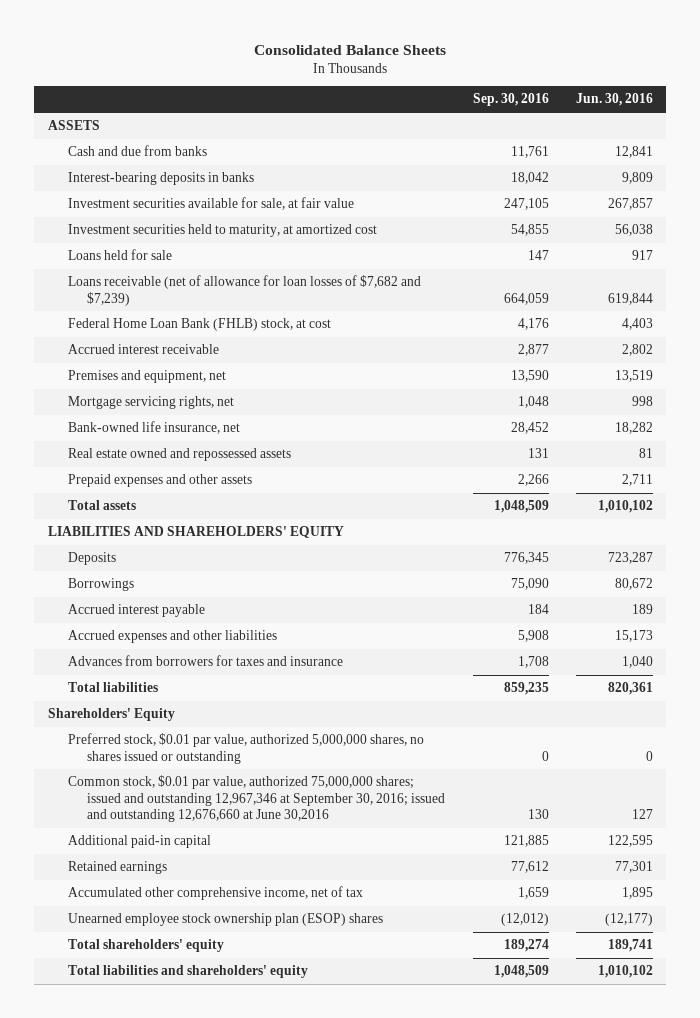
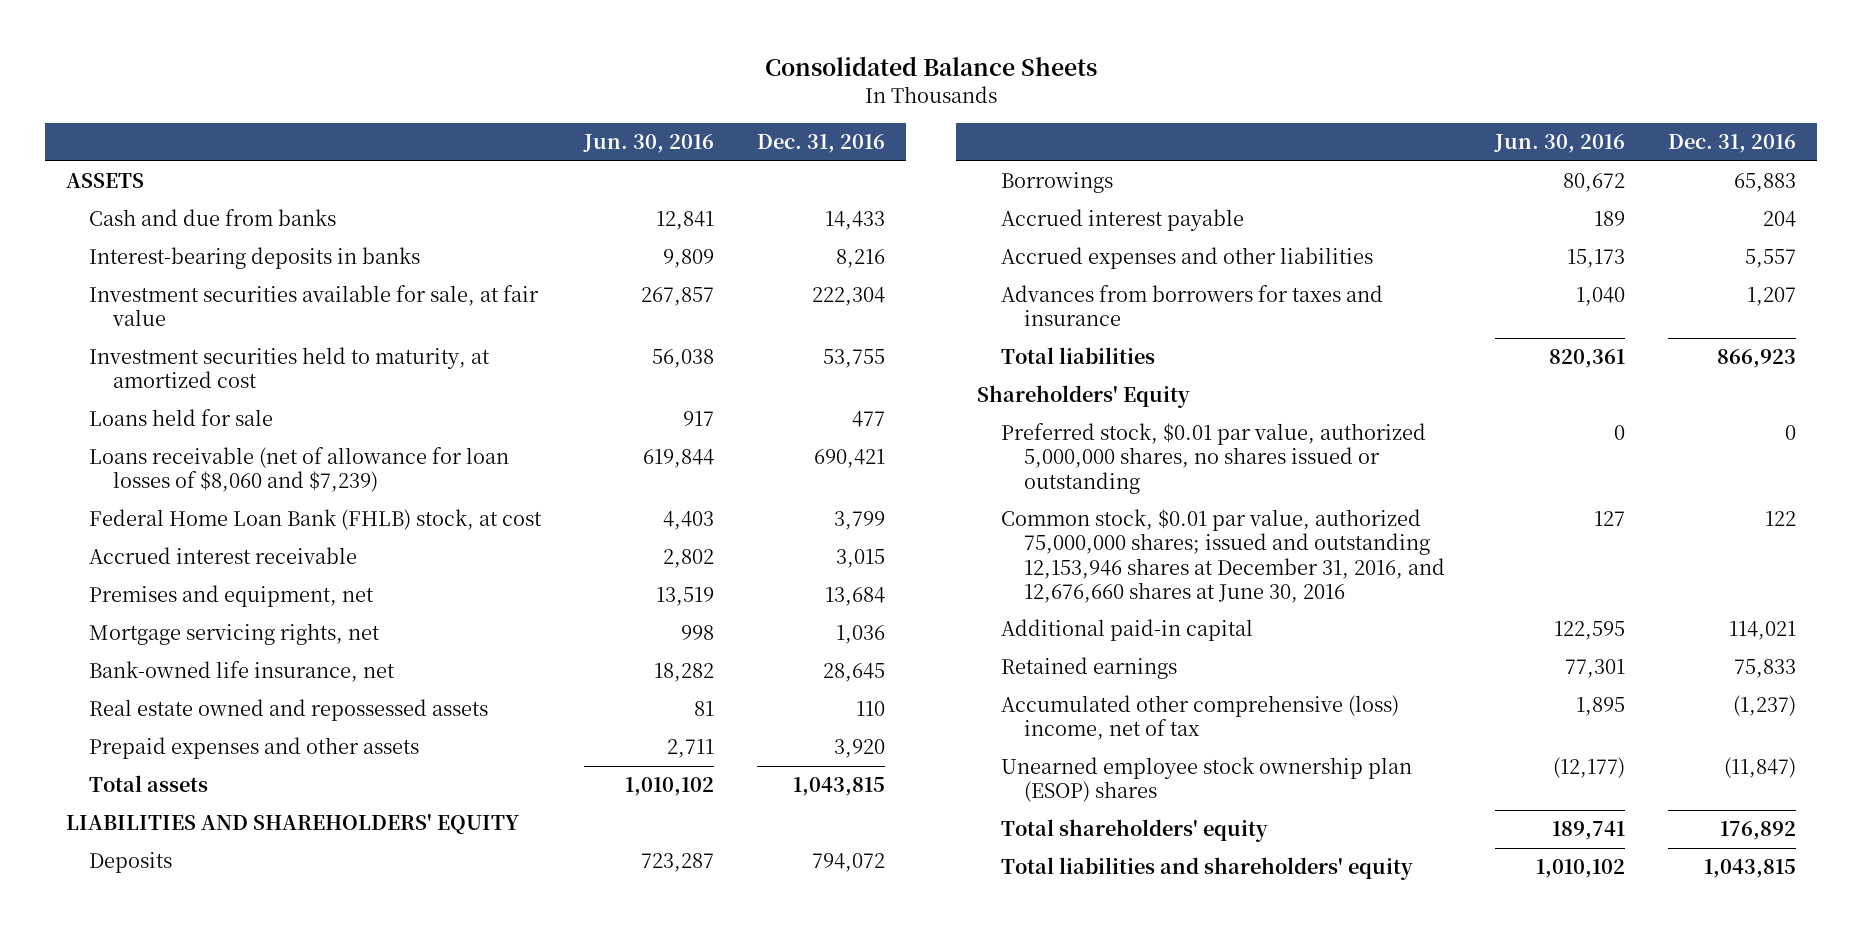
- | Sep. 30, 2016 | Jun. 30, 2016
+ | Jun. 30, 2016 | Dec. 31, 2016
- Loans receivable (net of allowance for loan losses of $7,682 and $7,239) | 664,059 | 619,844
+ Loans receivable (net of allowance for loan losses of $8,060 and $7,239) | 619,844 | 690,421
- Common stock, $0.01 par value, authorized 75,000,000 shares; issued and outstanding 12,967,346 at September 30, 2016; issued and outstanding 12,676,660 at June 30,2016 | 130 | 127
+ Common stock, $0.01 par value, authorized 75,000,000 shares; issued and outstanding 12,153,946 shares at December 31, 2016, and 12,676,660 shares at June 30, 2016 | 127 | 122
- Accumulated other comprehensive income, net of tax | 1,659 | 1,895
+ Accumulated other comprehensive (loss) income, net of tax | 1,895 | (1,237)

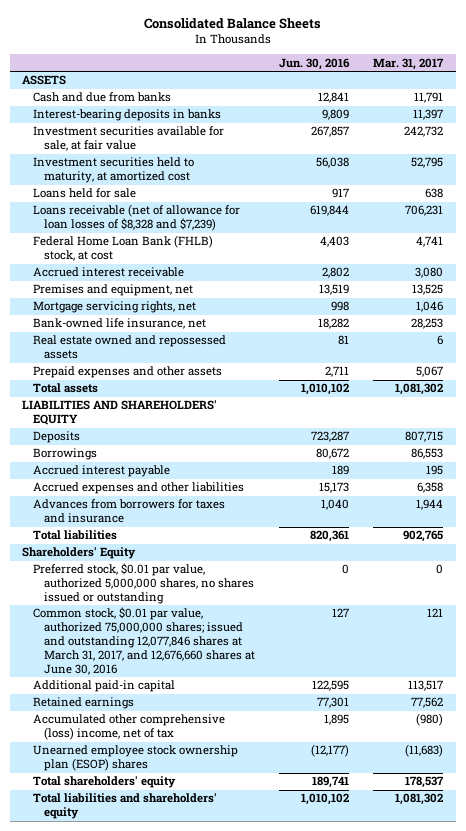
- | Jun. 30, 2016 | Dec. 31, 2016
+ | Jun. 30, 2016 | Mar. 31, 2017
- Loans receivable (net of allowance for loan losses of $8,060 and $7,239) | 619,844 | 690,421
+ Loans receivable (net of allowance for loan losses of $8,328 and $7,239) | 619,844 | 706,231
- Common stock, $0.01 par value, authorized 75,000,000 shares; issued and outstanding 12,153,946 shares at December 31, 2016, and 12,676,660 shares at June 30, 2016 | 127 | 122
+ Common stock, $0.01 par value, authorized 75,000,000 shares; issued and outstanding 12,077,846 shares at March 31, 2017, and 12,676,660 shares at June 30, 2016 | 127 | 121

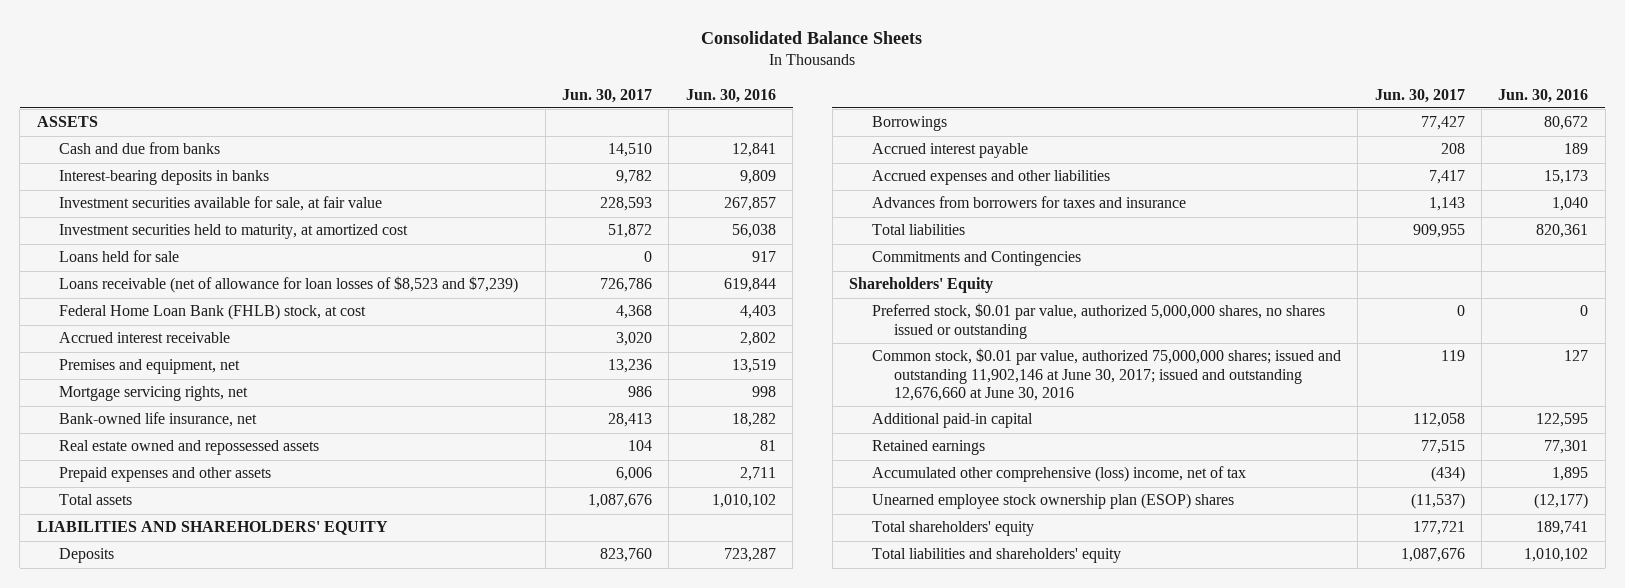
- | Jun. 30, 2016 | Mar. 31, 2017
+ | Jun. 30, 2017 | Jun. 30, 2016
- Loans receivable (net of allowance for loan losses of $8,328 and $7,239) | 619,844 | 706,231
+ Loans receivable (net of allowance for loan losses of $8,523 and $7,239) | 726,786 | 619,844
+ Commitments and Contingencies
- Common stock, $0.01 par value, authorized 75,000,000 shares; issued and outstanding 12,077,846 shares at March 31, 2017, and 12,676,660 shares at June 30, 2016 | 127 | 121
+ Common stock, $0.01 par value, authorized 75,000,000 shares; issued and outstanding 11,902,146 at June 30, 2017; issued and outstanding 12,676,660 at June 30, 2016 | 119 | 127

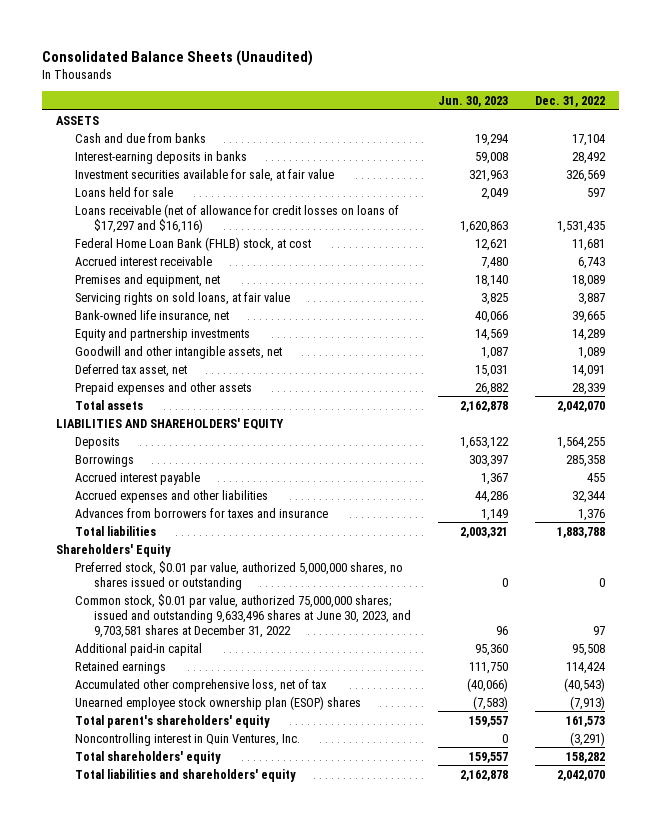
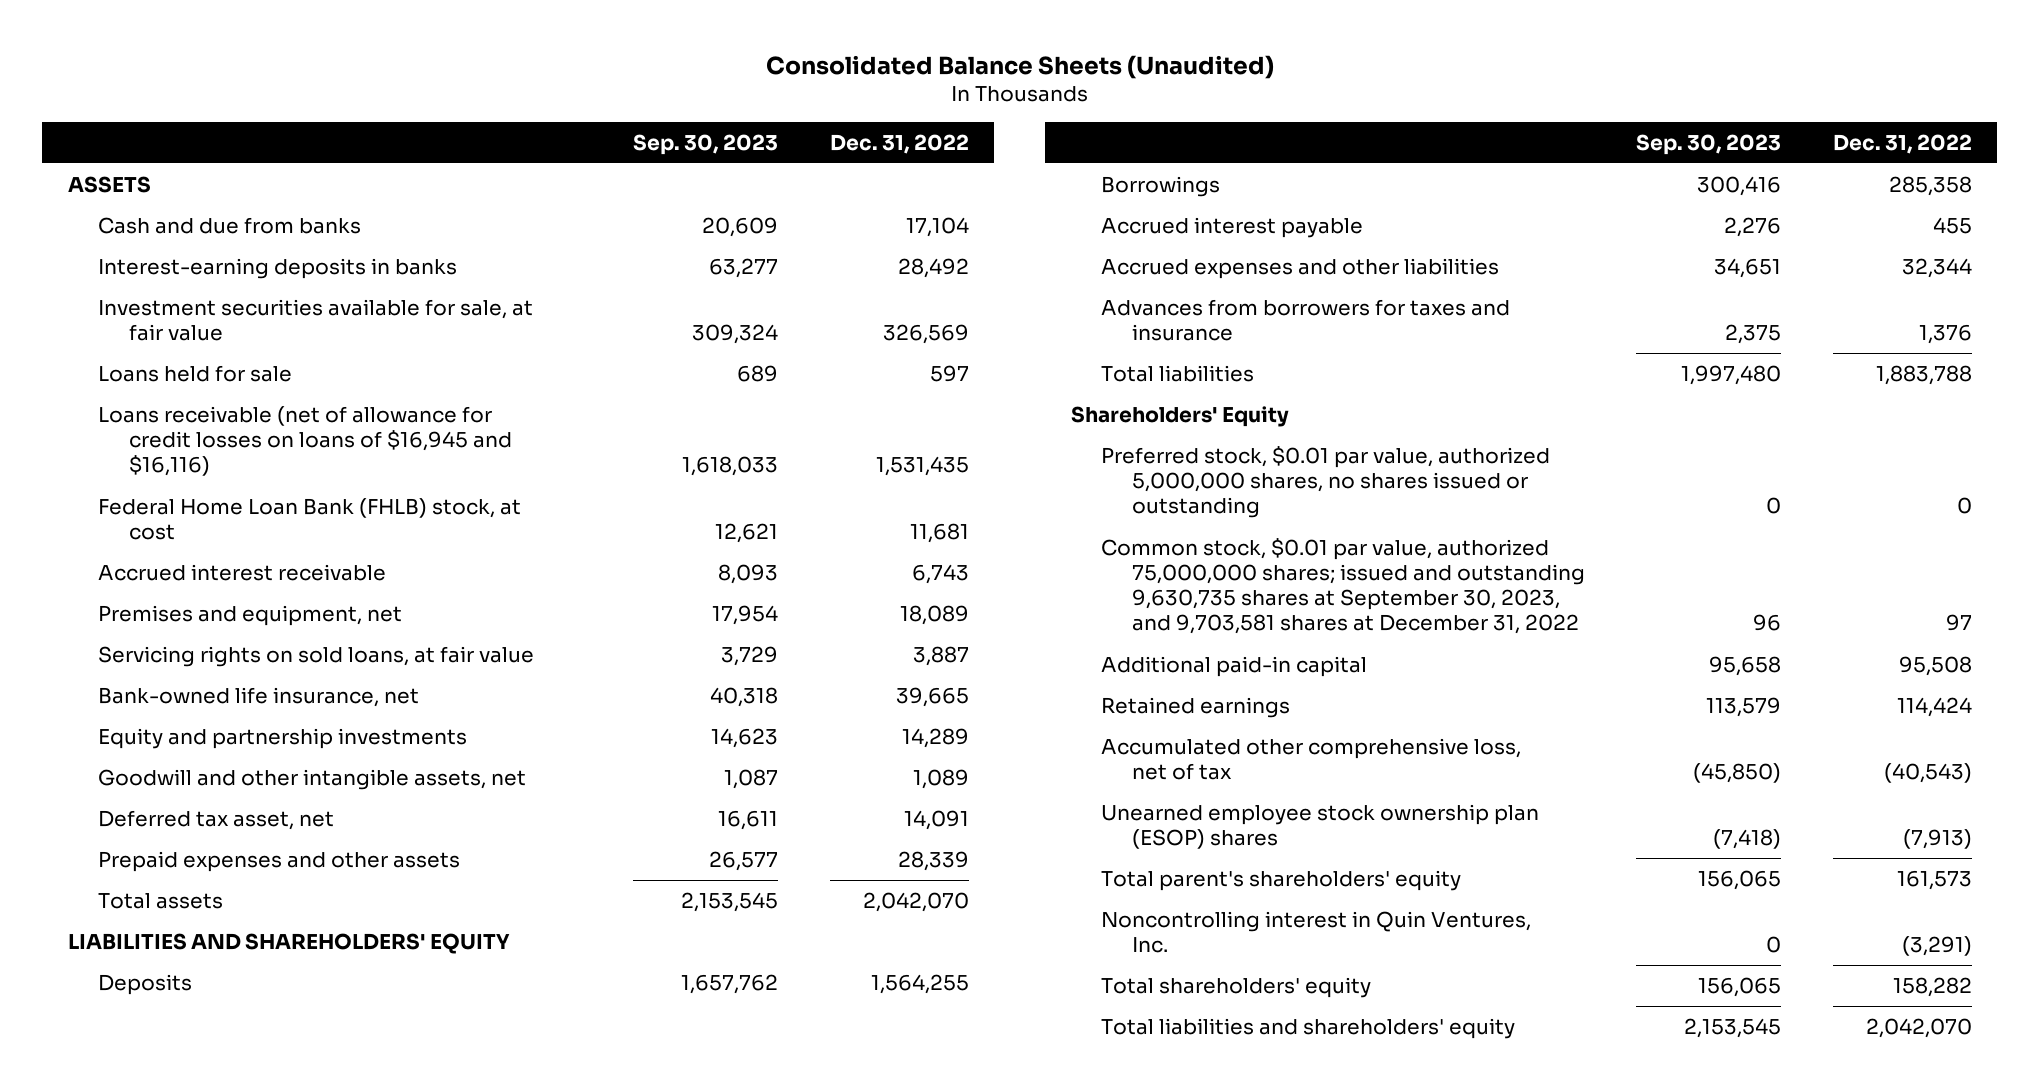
- | Jun. 30, 2023 | Dec. 31, 2022
+ | Sep. 30, 2023 | Dec. 31, 2022
- Loans receivable (net of allowance for credit losses on loans of $17,297 and $16,116) | 1,620,863 | 1,531,435
+ Loans receivable (net of allowance for credit losses on loans of $16,945 and $16,116) | 1,618,033 | 1,531,435
- Common stock, $0.01 par value, authorized 75,000,000 shares; issued and outstanding 9,633,496 shares at June 30, 2023, and 9,703,581 shares at December 31, 2022 | 96 | 97
+ Common stock, $0.01 par value, authorized 75,000,000 shares; issued and outstanding 9,630,735 shares at September 30, 2023, and 9,703,581 shares at December 31, 2022 | 96 | 97

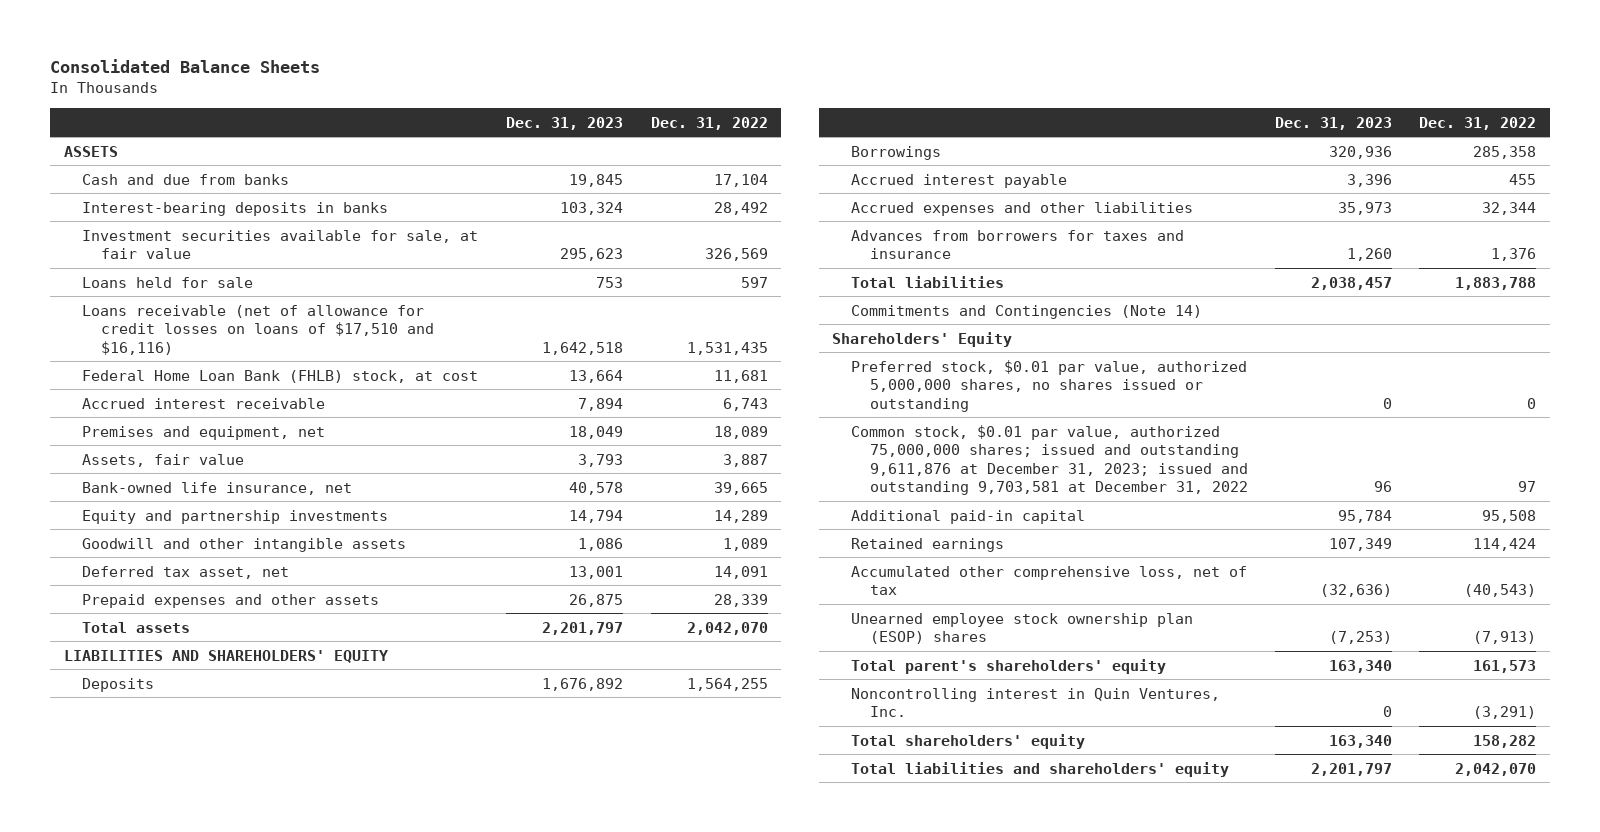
- Consolidated Balance Sheets (Unaudited)
+ Consolidated Balance Sheets
- | Sep. 30, 2023 | Dec. 31, 2022
+ | Dec. 31, 2023 | Dec. 31, 2022
- Interest-earning deposits in banks | 63,277 | 28,492
+ Interest-bearing deposits in banks | 103,324 | 28,492
- Loans receivable (net of allowance for credit losses on loans of $16,945 and $16,116) | 1,618,033 | 1,531,435
+ Loans receivable (net of allowance for credit losses on loans of $17,510 and $16,116) | 1,642,518 | 1,531,435
- Servicing rights on sold loans, at fair value | 3,729 | 3,887
+ Assets, fair value | 3,793 | 3,887
- Goodwill and other intangible assets, net | 1,087 | 1,089
+ Goodwill and other intangible assets | 1,086 | 1,089
+ Commitments and Contingencies (Note 14)
- Common stock, $0.01 par value, authorized 75,000,000 shares; issued and outstanding 9,630,735 shares at September 30, 2023, and 9,703,581 shares at December 31, 2022 | 96 | 97
+ Common stock, $0.01 par value, authorized 75,000,000 shares; issued and outstanding 9,611,876 at December 31, 2023; issued and outstanding 9,703,581 at December 31, 2022 | 96 | 97

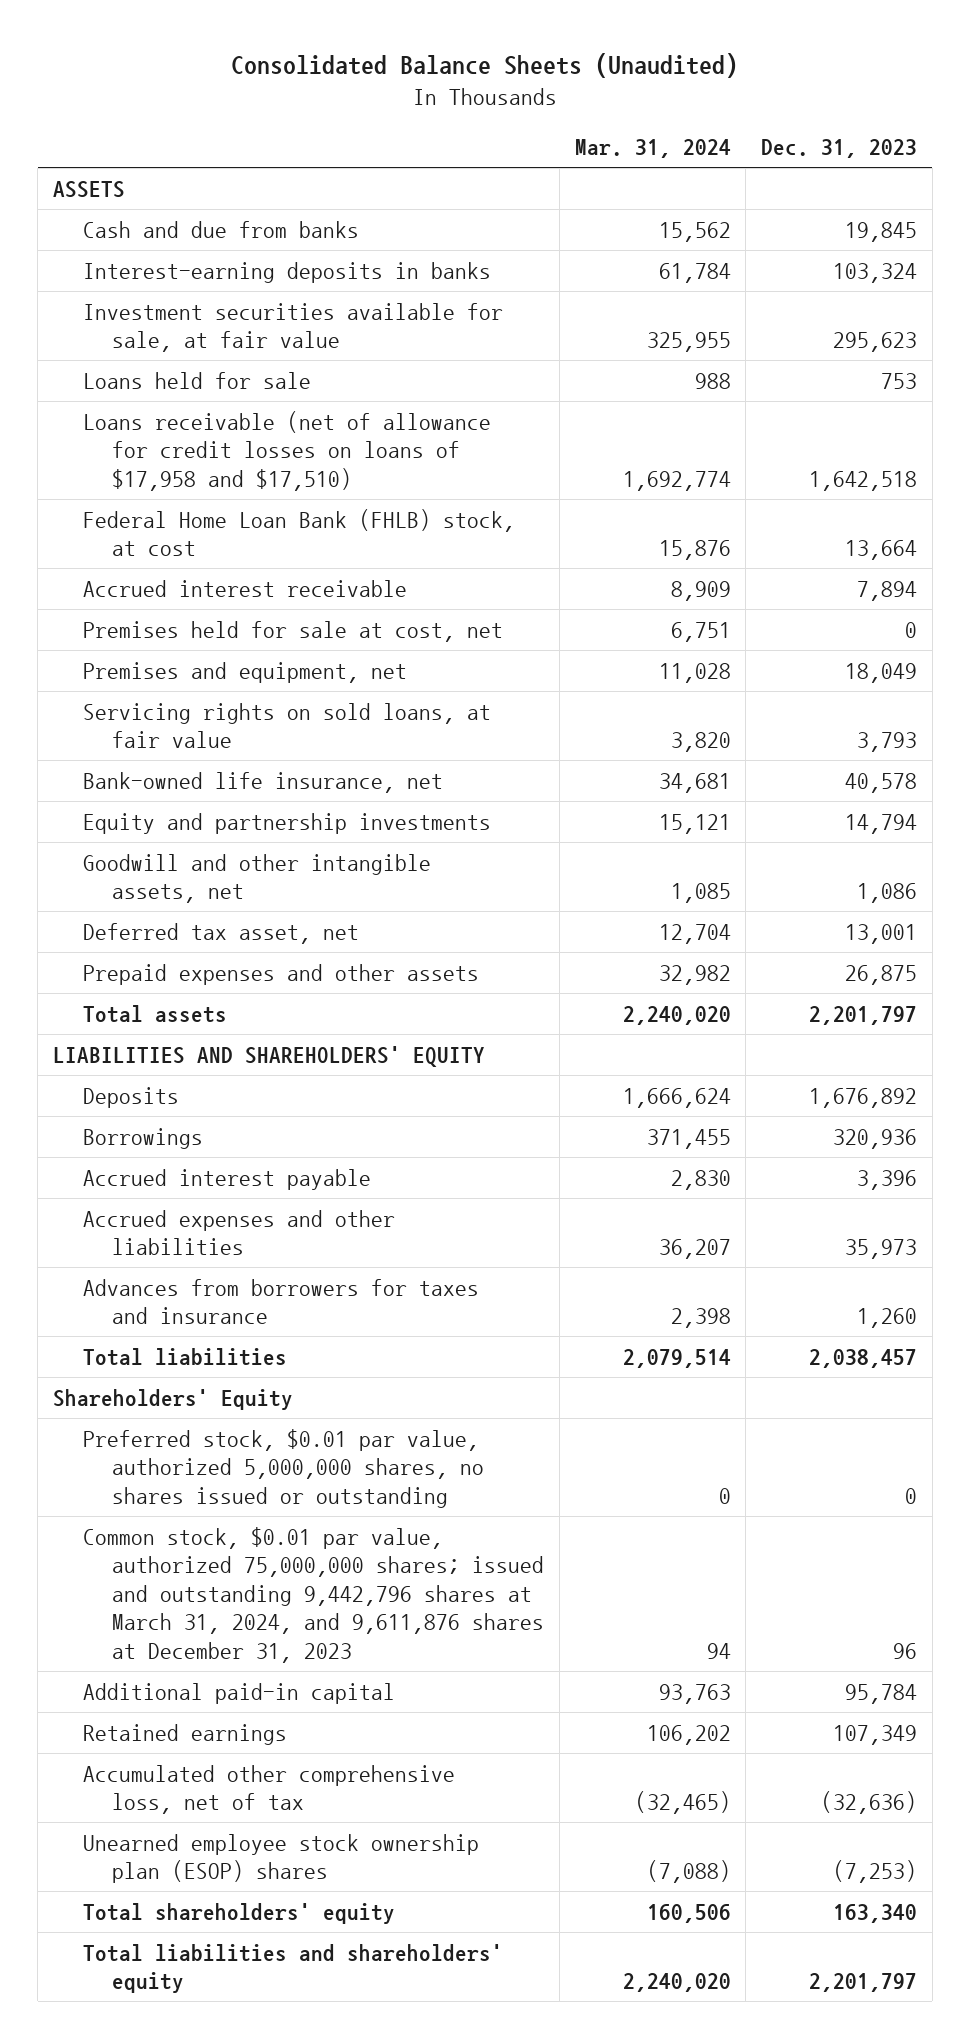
- Consolidated Balance Sheets
+ Consolidated Balance Sheets (Unaudited)
- | Dec. 31, 2023 | Dec. 31, 2022
+ | Mar. 31, 2024 | Dec. 31, 2023
- Interest-bearing deposits in banks | 103,324 | 28,492
+ Interest-earning deposits in banks | 61,784 | 103,324
- Loans receivable (net of allowance for credit losses on loans of $17,510 and $16,116) | 1,642,518 | 1,531,435
+ Loans receivable (net of allowance for credit losses on loans of $17,958 and $17,510) | 1,692,774 | 1,642,518
+ Premises held for sale at cost, net | 6,751 | 0
- Assets, fair value | 3,793 | 3,887
+ Servicing rights on sold loans, at fair value | 3,820 | 3,793
- Goodwill and other intangible assets | 1,086 | 1,089
+ Goodwill and other intangible assets, net | 1,085 | 1,086
- Commitments and Contingencies (Note 14)
- Common stock, $0.01 par value, authorized 75,000,000 shares; issued and outstanding 9,611,876 at December 31, 2023; issued and outstanding 9,703,581 at December 31, 2022 | 96 | 97
+ Common stock, $0.01 par value, authorized 75,000,000 shares; issued and outstanding 9,442,796 shares at March 31, 2024, and 9,611,876 shares at December 31, 2023 | 94 | 96
- Total parent's shareholders' equity | 163,340 | 161,573
- Noncontrolling interest in Quin Ventures, Inc. | 0 | (3,291)

